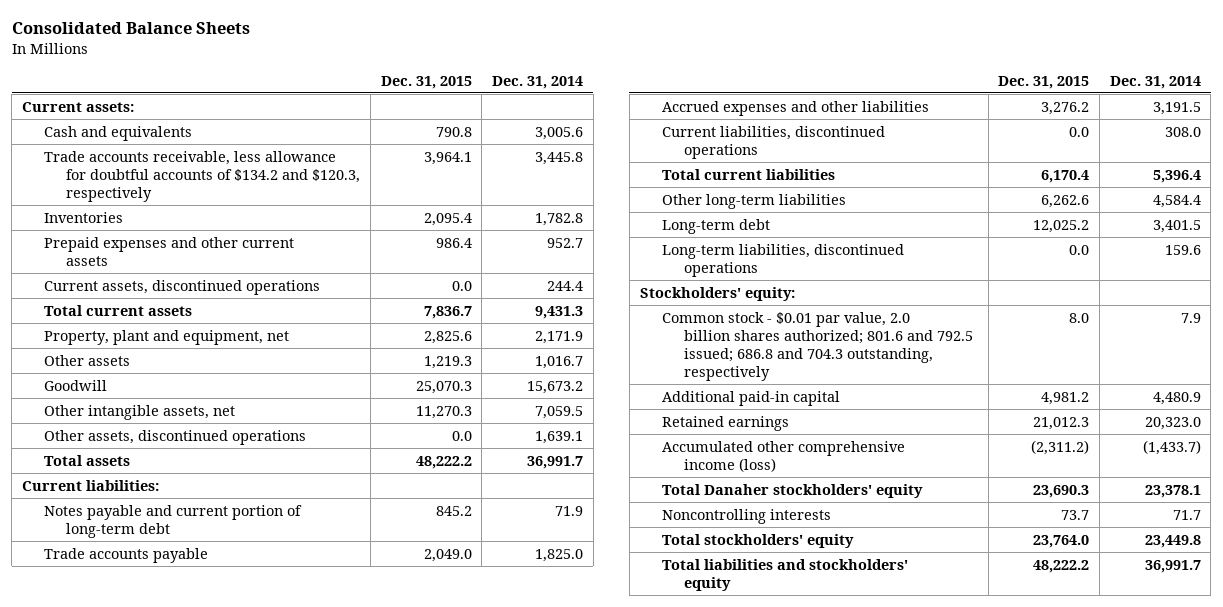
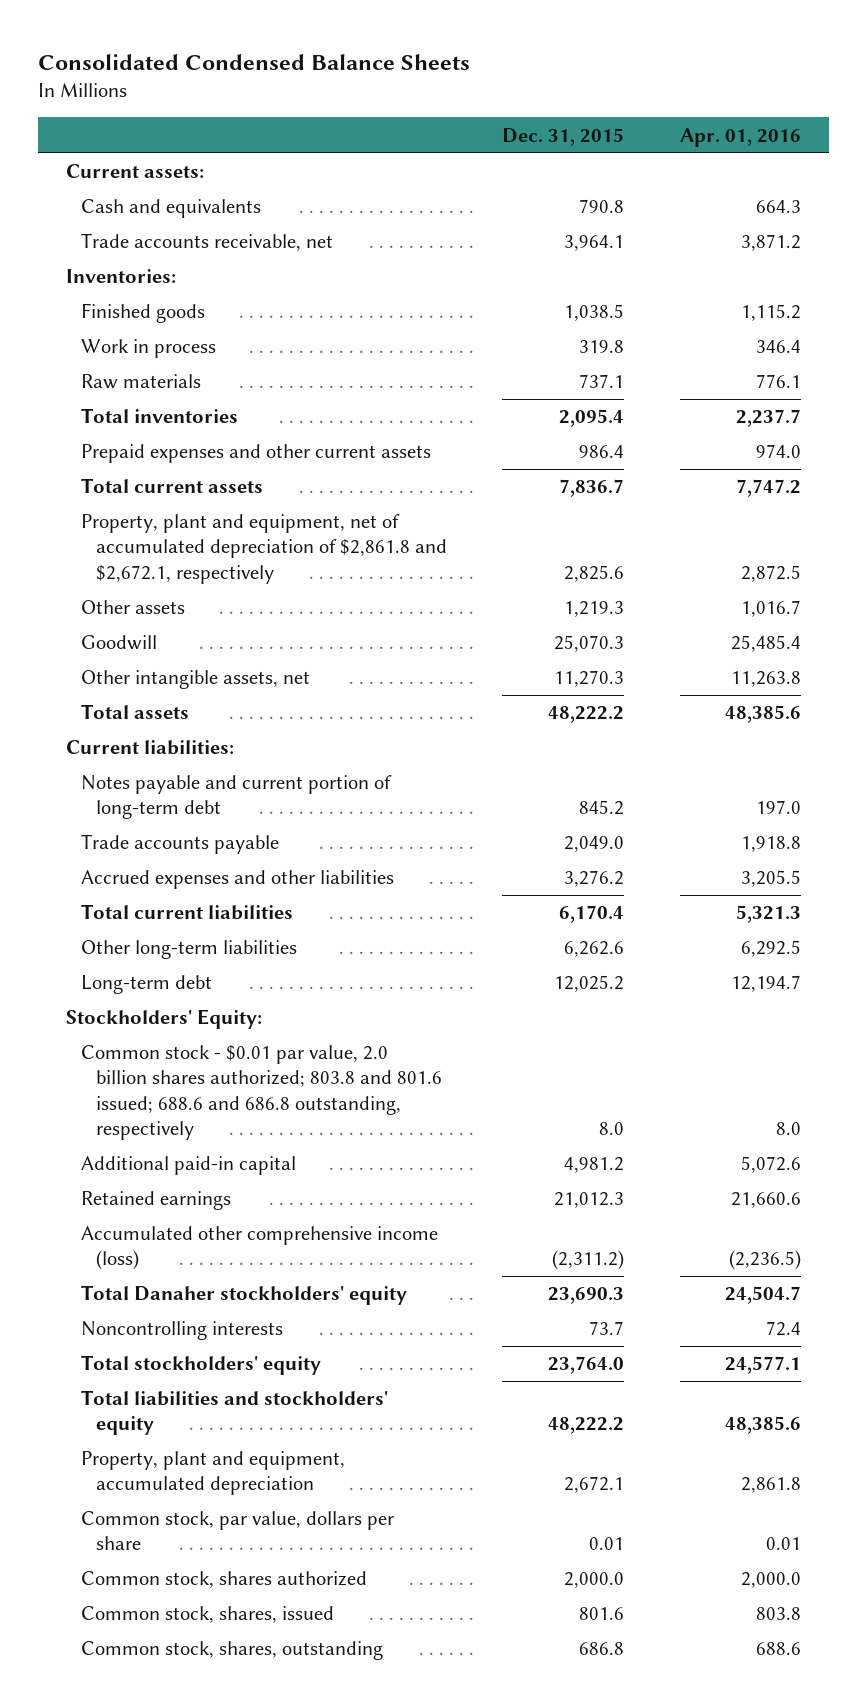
- Consolidated Balance Sheets
+ Consolidated Condensed Balance Sheets
- | Dec. 31, 2015 | Dec. 31, 2014
+ | Dec. 31, 2015 | Apr. 01, 2016
- Trade accounts receivable, less allowance for doubtful accounts of $134.2 and $120.3, respectively | 3,964.1 | 3,445.8
- Inventories | 2,095.4 | 1,782.8
+ Trade accounts receivable, net | 3,964.1 | 3,871.2
+ Inventories:
+ Finished goods | 1,038.5 | 1,115.2
+ Work in process | 319.8 | 346.4
+ Raw materials | 737.1 | 776.1
+ Total inventories | 2,095.4 | 2,237.7
- Current assets, discontinued operations | 0.0 | 244.4
- Property, plant and equipment, net | 2,825.6 | 2,171.9
+ Property, plant and equipment, net of accumulated depreciation of $2,861.8 and $2,672.1, respectively | 2,825.6 | 2,872.5
- Other assets, discontinued operations | 0.0 | 1,639.1
- Current liabilities, discontinued operations | 0.0 | 308.0
- Long-term liabilities, discontinued operations | 0.0 | 159.6
- Stockholders' equity:
- Common stock - $0.01 par value, 2.0 billion shares authorized; 801.6 and 792.5 issued; 686.8 and 704.3 outstanding, respectively | 8.0 | 7.9
+ Stockholders' Equity:
+ Common stock - $0.01 par value, 2.0 billion shares authorized; 803.8 and 801.6 issued; 688.6 and 686.8 outstanding, respectively | 8.0 | 8.0
+ Property, plant and equipment, accumulated depreciation | 2,672.1 | 2,861.8
+ Common stock, par value, dollars per share | 0.01 | 0.01
+ Common stock, shares authorized | 2,000.0 | 2,000.0
+ Common stock, shares, issued | 801.6 | 803.8
+ Common stock, shares, outstanding | 686.8 | 688.6

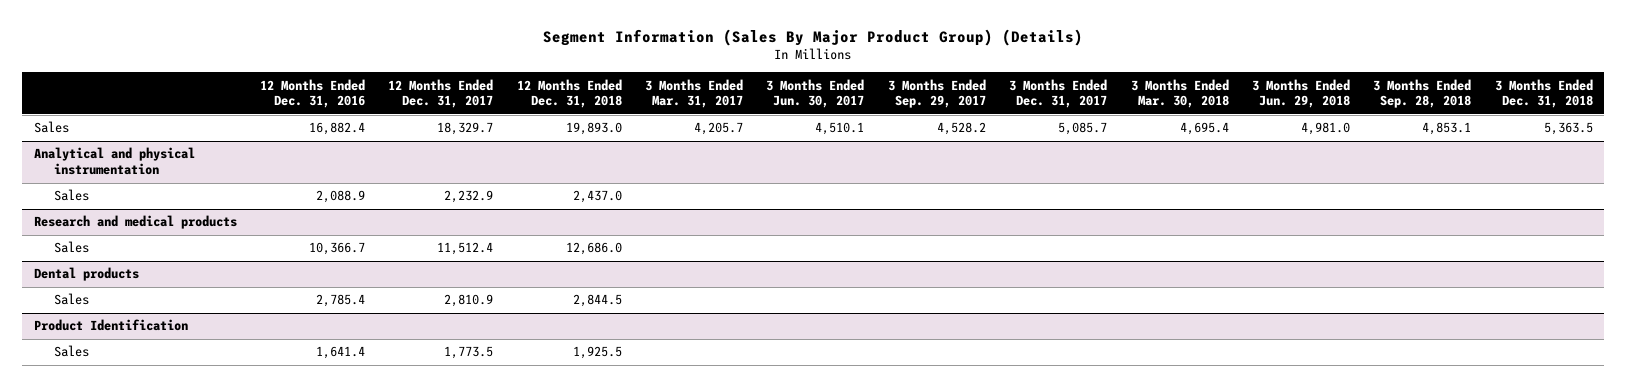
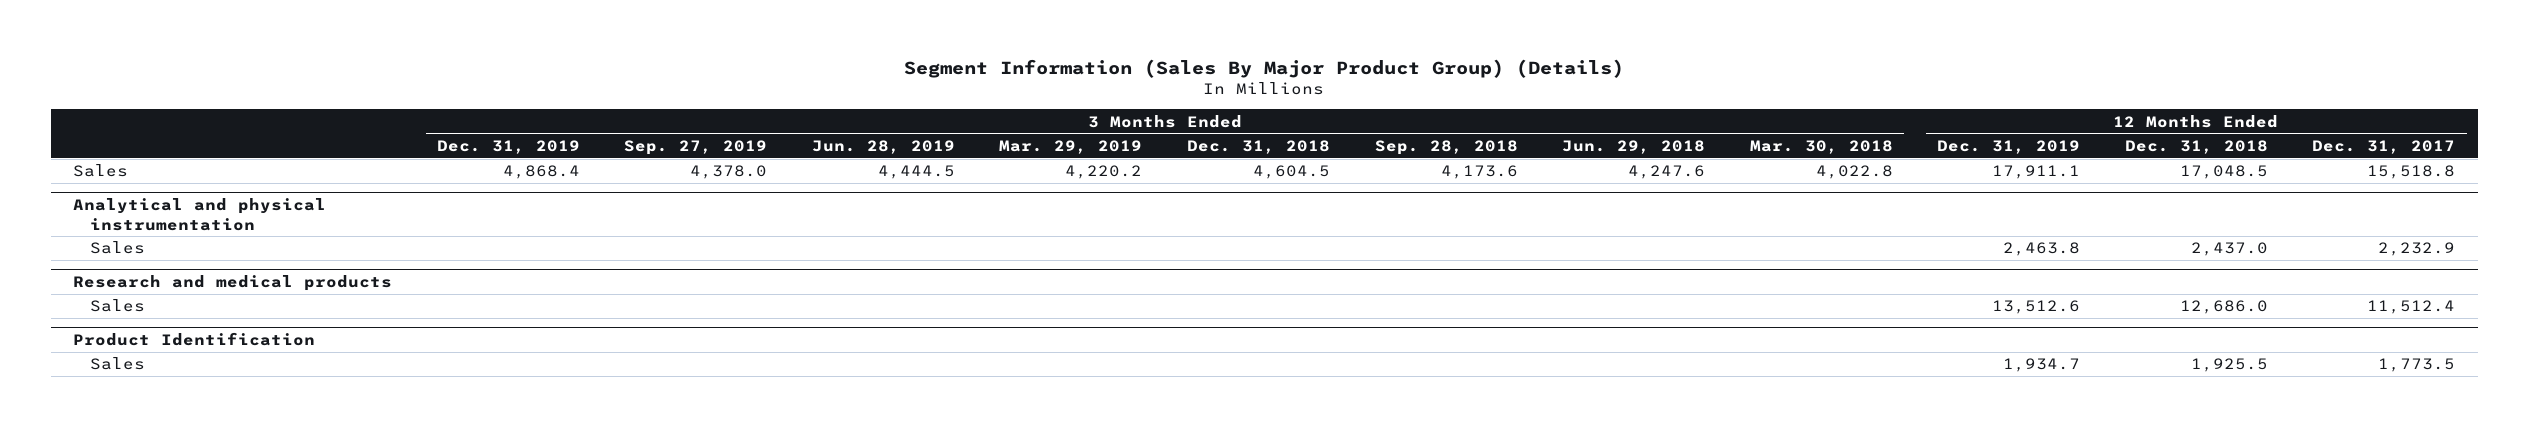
- | 12 Months Ended Dec. 31, 2016 | 12 Months Ended Dec. 31, 2017 | 12 Months Ended Dec. 31, 2018 | 3 Months Ended Mar. 31, 2017 | 3 Months Ended Jun. 30, 2017 | 3 Months Ended Sep. 29, 2017 | 3 Months Ended Dec. 31, 2017 | 3 Months Ended Mar. 30, 2018 | 3 Months Ended Jun. 29, 2018 | 3 Months Ended Sep. 28, 2018 | 3 Months Ended Dec. 31, 2018
+ | 3 Months Ended Dec. 31, 2019 | 3 Months Ended Sep. 27, 2019 | 3 Months Ended Jun. 28, 2019 | 3 Months Ended Mar. 29, 2019 | 3 Months Ended Dec. 31, 2018 | 3 Months Ended Sep. 28, 2018 | 3 Months Ended Jun. 29, 2018 | 3 Months Ended Mar. 30, 2018 | 12 Months Ended Dec. 31, 2019 | 12 Months Ended Dec. 31, 2018 | 12 Months Ended Dec. 31, 2017
- Sales | 16,882.4 | 18,329.7 | 19,893.0 | 4,205.7 | 4,510.1 | 4,528.2 | 5,085.7 | 4,695.4 | 4,981.0 | 4,853.1 | 5,363.5
+ Sales | 4,868.4 | 4,378.0 | 4,444.5 | 4,220.2 | 4,604.5 | 4,173.6 | 4,247.6 | 4,022.8 | 17,911.1 | 17,048.5 | 15,518.8
- Dental products
- Sales | 2,785.4 | 2,810.9 | 2,844.5 | | | | | | | |

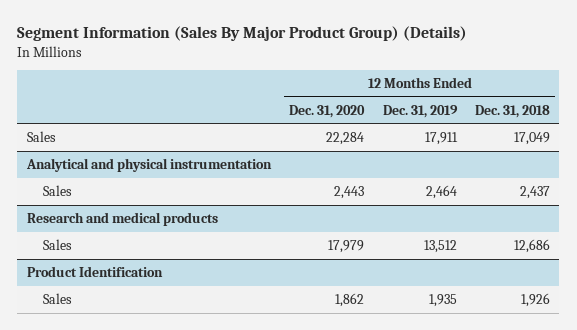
- | 3 Months Ended Dec. 31, 2019 | 3 Months Ended Sep. 27, 2019 | 3 Months Ended Jun. 28, 2019 | 3 Months Ended Mar. 29, 2019 | 3 Months Ended Dec. 31, 2018 | 3 Months Ended Sep. 28, 2018 | 3 Months Ended Jun. 29, 2018 | 3 Months Ended Mar. 30, 2018 | 12 Months Ended Dec. 31, 2019 | 12 Months Ended Dec. 31, 2018 | 12 Months Ended Dec. 31, 2017
+ | 12 Months Ended Dec. 31, 2020 | 12 Months Ended Dec. 31, 2019 | 12 Months Ended Dec. 31, 2018
- Sales | 4,868.4 | 4,378.0 | 4,444.5 | 4,220.2 | 4,604.5 | 4,173.6 | 4,247.6 | 4,022.8 | 17,911.1 | 17,048.5 | 15,518.8
+ Sales | 22,284 | 17,911 | 17,049
@ Analytical and physical instrumentation
- Sales | | | | | | | | | 2,463.8 | 2,437.0 | 2,232.9
+ Sales | 2,443 | 2,464 | 2,437
@ Research and medical products
- Sales | | | | | | | | | 13,512.6 | 12,686.0 | 11,512.4
+ Sales | 17,979 | 13,512 | 12,686
@ Product Identification
- Sales | | | | | | | | | 1,934.7 | 1,925.5 | 1,773.5
+ Sales | 1,862 | 1,935 | 1,926

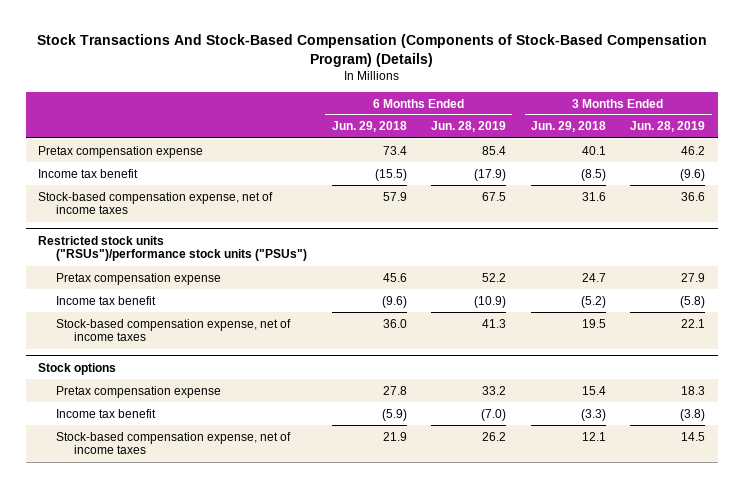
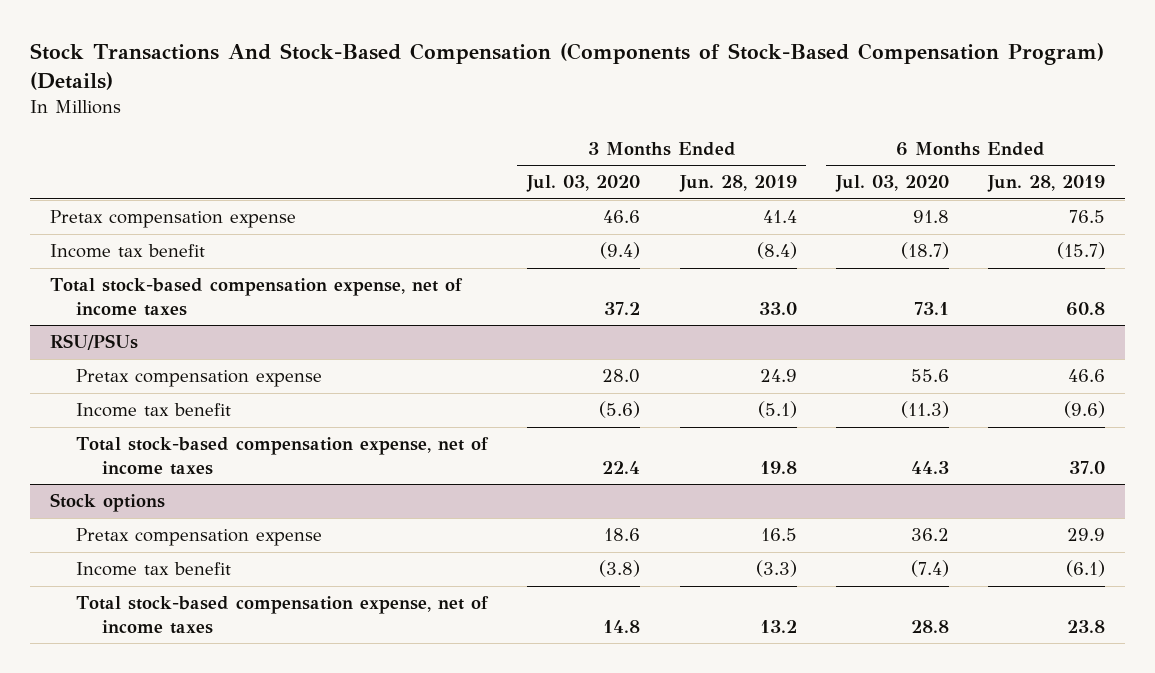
- | 6 Months Ended Jun. 29, 2018 | 6 Months Ended Jun. 28, 2019 | 3 Months Ended Jun. 29, 2018 | 3 Months Ended Jun. 28, 2019
+ | 3 Months Ended Jul. 03, 2020 | 3 Months Ended Jun. 28, 2019 | 6 Months Ended Jul. 03, 2020 | 6 Months Ended Jun. 28, 2019
- Pretax compensation expense | 73.4 | 85.4 | 40.1 | 46.2
- Income tax benefit | (15.5) | (17.9) | (8.5) | (9.6)
- Stock-based compensation expense, net of income taxes | 57.9 | 67.5 | 31.6 | 36.6
- Restricted stock units ("RSUs")/performance stock units ("PSUs")
- Pretax compensation expense | 45.6 | 52.2 | 24.7 | 27.9
- Income tax benefit | (9.6) | (10.9) | (5.2) | (5.8)
- Stock-based compensation expense, net of income taxes | 36.0 | 41.3 | 19.5 | 22.1
+ Pretax compensation expense | 46.6 | 41.4 | 91.8 | 76.5
+ Income tax benefit | (9.4) | (8.4) | (18.7) | (15.7)
+ Total stock-based compensation expense, net of income taxes | 37.2 | 33.0 | 73.1 | 60.8
+ RSU/PSUs
+ Pretax compensation expense | 28.0 | 24.9 | 55.6 | 46.6
+ Income tax benefit | (5.6) | (5.1) | (11.3) | (9.6)
+ Total stock-based compensation expense, net of income taxes | 22.4 | 19.8 | 44.3 | 37.0
@ Stock options
- Pretax compensation expense | 27.8 | 33.2 | 15.4 | 18.3
- Income tax benefit | (5.9) | (7.0) | (3.3) | (3.8)
- Stock-based compensation expense, net of income taxes | 21.9 | 26.2 | 12.1 | 14.5
+ Pretax compensation expense | 18.6 | 16.5 | 36.2 | 29.9
+ Income tax benefit | (3.8) | (3.3) | (7.4) | (6.1)
+ Total stock-based compensation expense, net of income taxes | 14.8 | 13.2 | 28.8 | 23.8

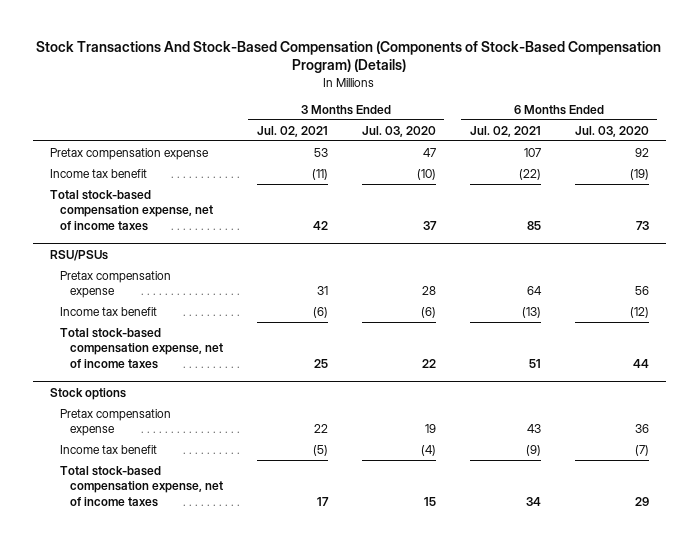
- | 3 Months Ended Jul. 03, 2020 | 3 Months Ended Jun. 28, 2019 | 6 Months Ended Jul. 03, 2020 | 6 Months Ended Jun. 28, 2019
+ | 3 Months Ended Jul. 02, 2021 | 3 Months Ended Jul. 03, 2020 | 6 Months Ended Jul. 02, 2021 | 6 Months Ended Jul. 03, 2020
- Pretax compensation expense | 46.6 | 41.4 | 91.8 | 76.5
- Income tax benefit | (9.4) | (8.4) | (18.7) | (15.7)
- Total stock-based compensation expense, net of income taxes | 37.2 | 33.0 | 73.1 | 60.8
+ Pretax compensation expense | 53 | 47 | 107 | 92
+ Income tax benefit | (11) | (10) | (22) | (19)
+ Total stock-based compensation expense, net of income taxes | 42 | 37 | 85 | 73
@ RSU/PSUs
- Pretax compensation expense | 28.0 | 24.9 | 55.6 | 46.6
- Income tax benefit | (5.6) | (5.1) | (11.3) | (9.6)
- Total stock-based compensation expense, net of income taxes | 22.4 | 19.8 | 44.3 | 37.0
+ Pretax compensation expense | 31 | 28 | 64 | 56
+ Income tax benefit | (6) | (6) | (13) | (12)
+ Total stock-based compensation expense, net of income taxes | 25 | 22 | 51 | 44
@ Stock options
- Pretax compensation expense | 18.6 | 16.5 | 36.2 | 29.9
- Income tax benefit | (3.8) | (3.3) | (7.4) | (6.1)
- Total stock-based compensation expense, net of income taxes | 14.8 | 13.2 | 28.8 | 23.8
+ Pretax compensation expense | 22 | 19 | 43 | 36
+ Income tax benefit | (5) | (4) | (9) | (7)
+ Total stock-based compensation expense, net of income taxes | 17 | 15 | 34 | 29

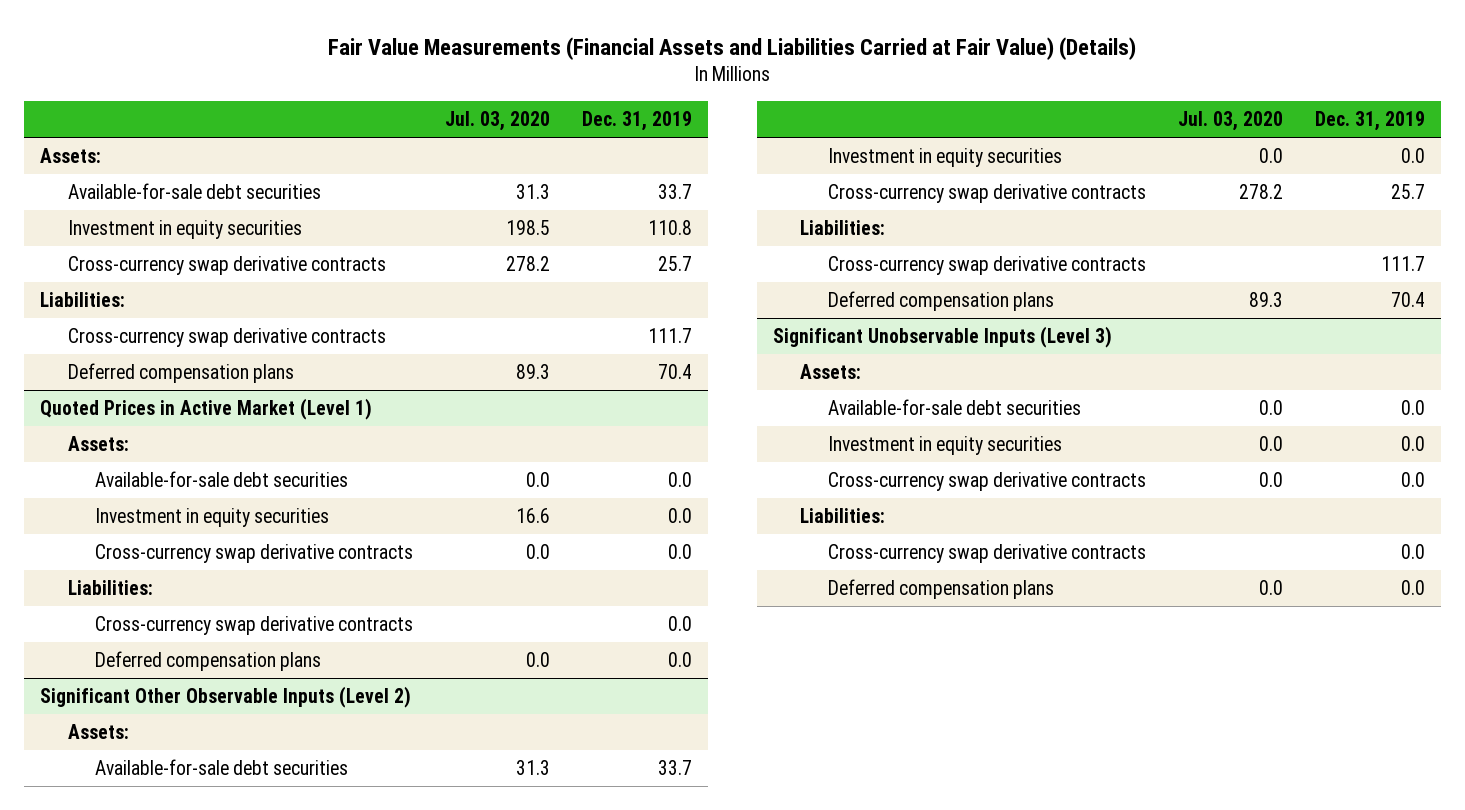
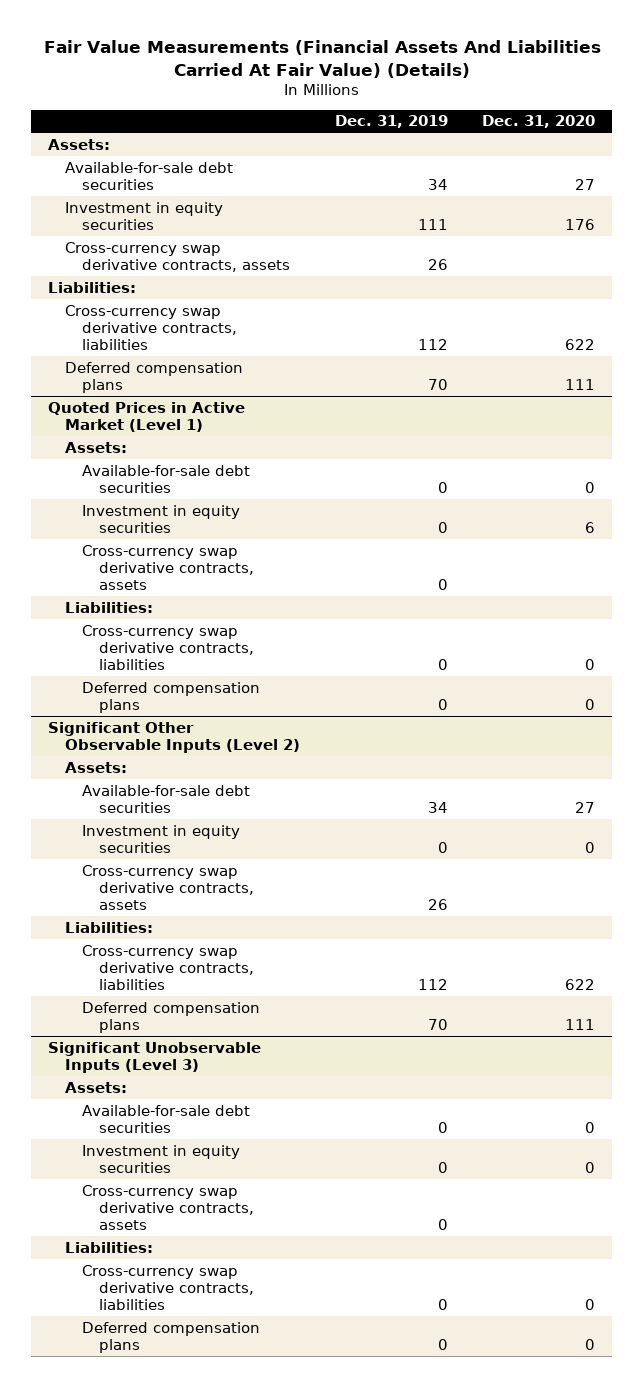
- Fair Value Measurements (Financial Assets and Liabilities Carried at Fair Value) (Details)
+ Fair Value Measurements (Financial Assets And Liabilities Carried At Fair Value) (Details)
- | Jul. 03, 2020 | Dec. 31, 2019
+ | Dec. 31, 2019 | Dec. 31, 2020
- Available-for-sale debt securities | 31.3 | 33.7
- Investment in equity securities | 198.5 | 110.8
- Cross-currency swap derivative contracts | 278.2 | 25.7
+ Available-for-sale debt securities | 34 | 27
+ Investment in equity securities | 111 | 176
+ Cross-currency swap derivative contracts, assets | 26 |
- Cross-currency swap derivative contracts | | 111.7
- Deferred compensation plans | 89.3 | 70.4
+ Cross-currency swap derivative contracts, liabilities | 112 | 622
+ Deferred compensation plans | 70 | 111
@ Quoted Prices in Active Market (Level 1)
- Available-for-sale debt securities | 0.0 | 0.0
- Investment in equity securities | 16.6 | 0.0
- Cross-currency swap derivative contracts | 0.0 | 0.0
+ Available-for-sale debt securities | 0 | 0
+ Investment in equity securities | 0 | 6
+ Cross-currency swap derivative contracts, assets | 0 |
- Cross-currency swap derivative contracts | | 0.0
- Deferred compensation plans | 0.0 | 0.0
+ Cross-currency swap derivative contracts, liabilities | 0 | 0
+ Deferred compensation plans | 0 | 0
@ Significant Other Observable Inputs (Level 2)
- Available-for-sale debt securities | 31.3 | 33.7
- Investment in equity securities | 0.0 | 0.0
- Cross-currency swap derivative contracts | 278.2 | 25.7
+ Available-for-sale debt securities | 34 | 27
+ Investment in equity securities | 0 | 0
+ Cross-currency swap derivative contracts, assets | 26 |
- Cross-currency swap derivative contracts | | 111.7
- Deferred compensation plans | 89.3 | 70.4
+ Cross-currency swap derivative contracts, liabilities | 112 | 622
+ Deferred compensation plans | 70 | 111
@ Significant Unobservable Inputs (Level 3)
- Available-for-sale debt securities | 0.0 | 0.0
- Investment in equity securities | 0.0 | 0.0
- Cross-currency swap derivative contracts | 0.0 | 0.0
+ Available-for-sale debt securities | 0 | 0
+ Investment in equity securities | 0 | 0
+ Cross-currency swap derivative contracts, assets | 0 |
- Cross-currency swap derivative contracts | | 0.0
- Deferred compensation plans | 0.0 | 0.0
+ Cross-currency swap derivative contracts, liabilities | 0 | 0
+ Deferred compensation plans | 0 | 0

